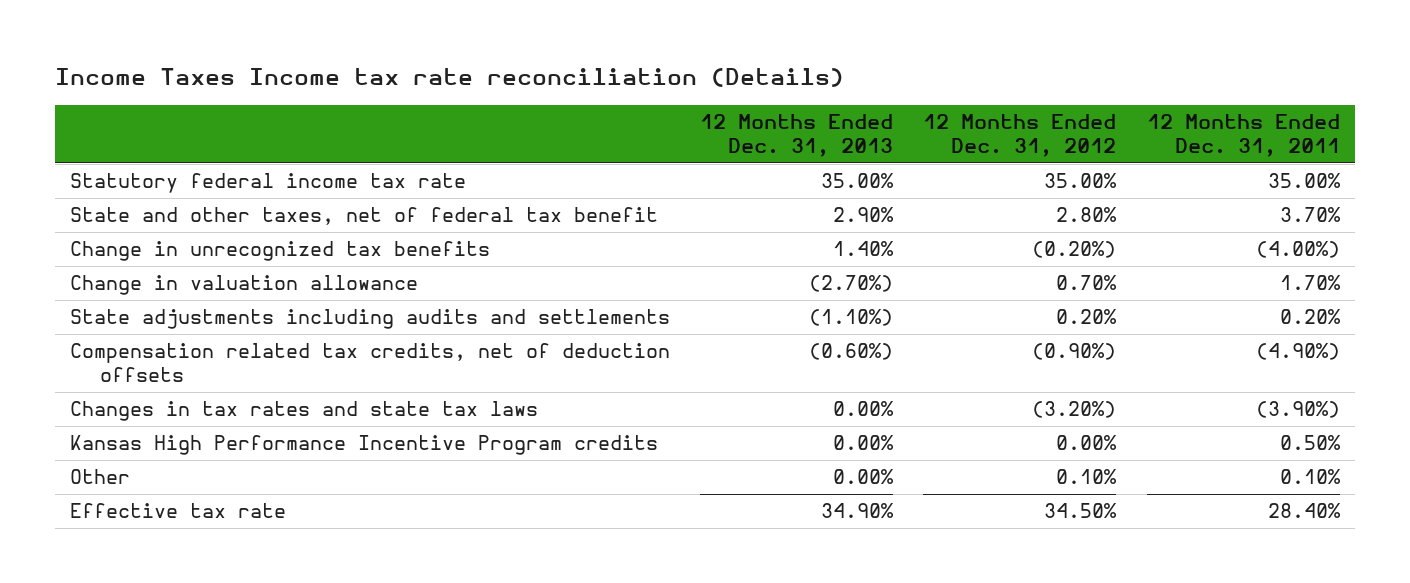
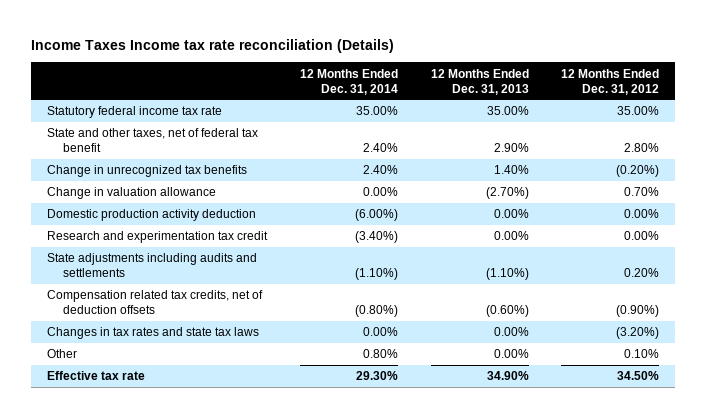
- | 12 Months Ended Dec. 31, 2013 | 12 Months Ended Dec. 31, 2012 | 12 Months Ended Dec. 31, 2011
+ | 12 Months Ended Dec. 31, 2014 | 12 Months Ended Dec. 31, 2013 | 12 Months Ended Dec. 31, 2012
+ Domestic production activity deduction | (6.00%) | 0.00% | 0.00%
+ Research and experimentation tax credit | (3.40%) | 0.00% | 0.00%
- Kansas High Performance Incentive Program credits | 0.00% | 0.00% | 0.50%

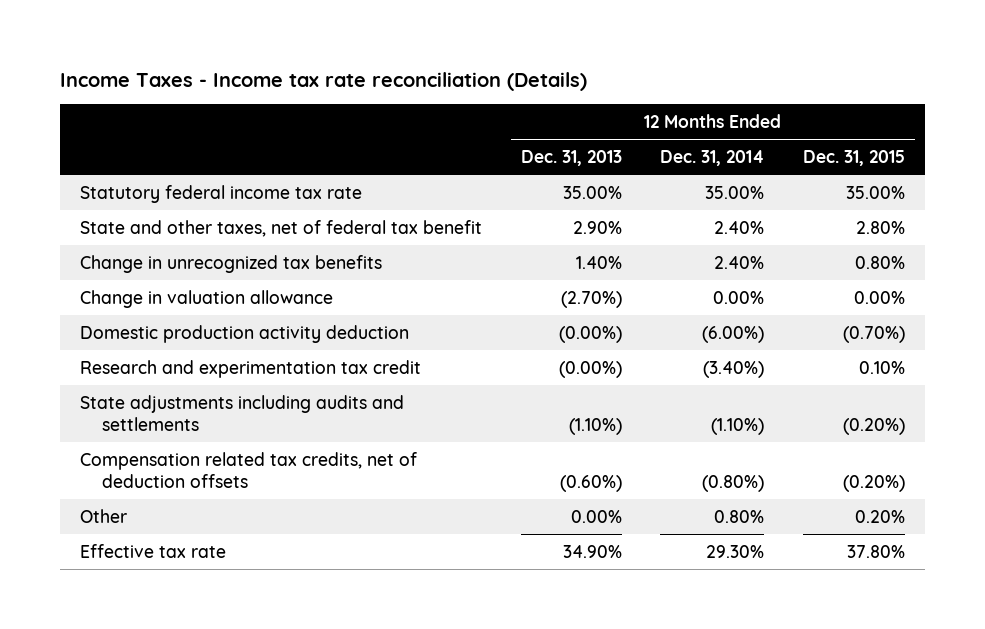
- Income Taxes Income tax rate reconciliation (Details)
+ Income Taxes - Income tax rate reconciliation (Details)
- | 12 Months Ended Dec. 31, 2014 | 12 Months Ended Dec. 31, 2013 | 12 Months Ended Dec. 31, 2012
+ | 12 Months Ended Dec. 31, 2013 | 12 Months Ended Dec. 31, 2014 | 12 Months Ended Dec. 31, 2015
- Domestic production activity deduction | (6.00%) | 0.00% | 0.00%
- Research and experimentation tax credit | (3.40%) | 0.00% | 0.00%
+ Domestic production activity deduction | (0.00%) | (6.00%) | (0.70%)
+ Research and experimentation tax credit | (0.00%) | (3.40%) | 0.10%
- Changes in tax rates and state tax laws | 0.00% | 0.00% | (3.20%)

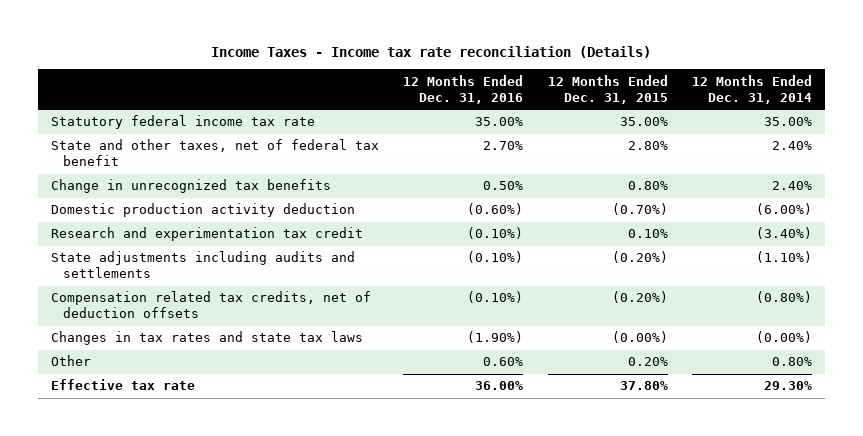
- | 12 Months Ended Dec. 31, 2013 | 12 Months Ended Dec. 31, 2014 | 12 Months Ended Dec. 31, 2015
+ | 12 Months Ended Dec. 31, 2016 | 12 Months Ended Dec. 31, 2015 | 12 Months Ended Dec. 31, 2014
- Change in valuation allowance | (2.70%) | 0.00% | 0.00%
+ Changes in tax rates and state tax laws | (1.90%) | (0.00%) | (0.00%)

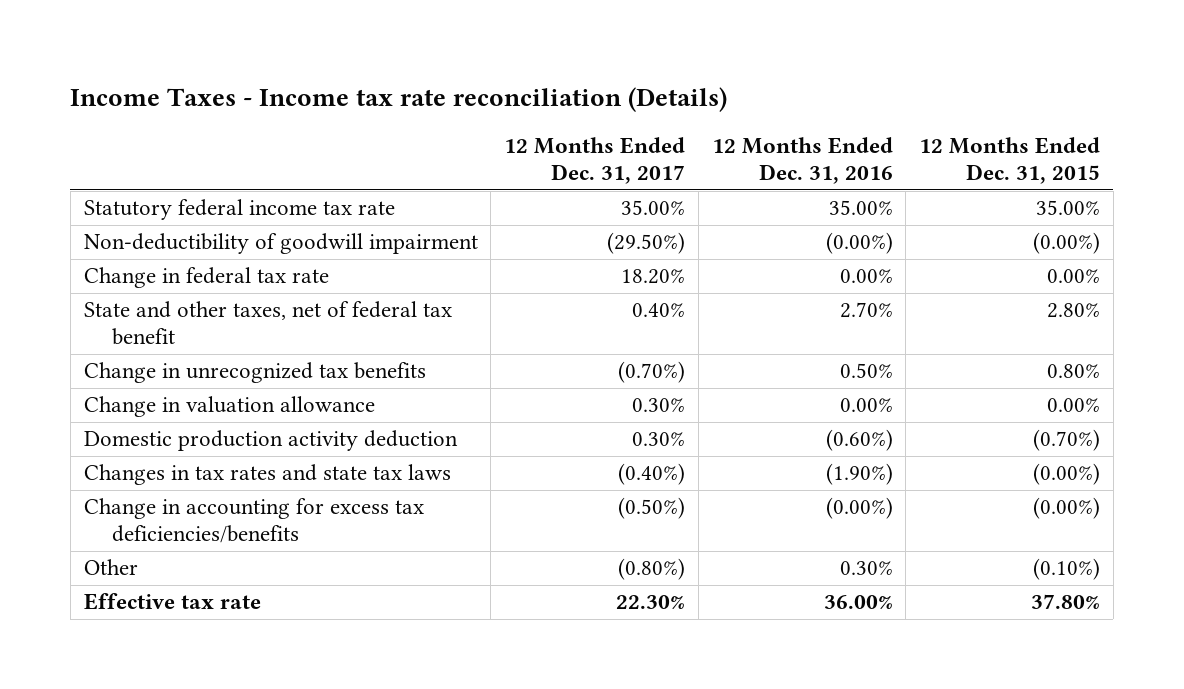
- | 12 Months Ended Dec. 31, 2016 | 12 Months Ended Dec. 31, 2015 | 12 Months Ended Dec. 31, 2014
+ | 12 Months Ended Dec. 31, 2017 | 12 Months Ended Dec. 31, 2016 | 12 Months Ended Dec. 31, 2015
+ Non-deductibility of goodwill impairment | (29.50%) | (0.00%) | (0.00%)
+ Change in federal tax rate | 18.20% | 0.00% | 0.00%
+ Change in valuation allowance | 0.30% | 0.00% | 0.00%
- Research and experimentation tax credit | (0.10%) | 0.10% | (3.40%)
- State adjustments including audits and settlements | (0.10%) | (0.20%) | (1.10%)
- Compensation related tax credits, net of deduction offsets | (0.10%) | (0.20%) | (0.80%)
- Other | 0.60% | 0.20% | 0.80%
+ Change in accounting for excess tax deficiencies/benefits | (0.50%) | (0.00%) | (0.00%)
+ Other | (0.80%) | 0.30% | (0.10%)

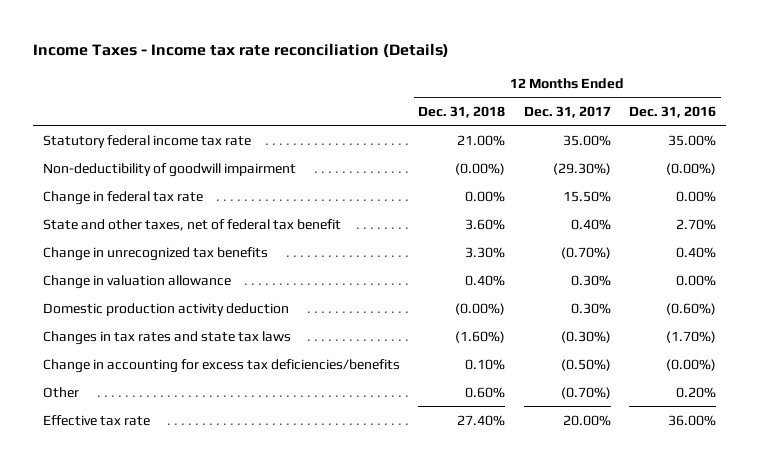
- | 12 Months Ended Dec. 31, 2017 | 12 Months Ended Dec. 31, 2016 | 12 Months Ended Dec. 31, 2015
+ | 12 Months Ended Dec. 31, 2018 | 12 Months Ended Dec. 31, 2017 | 12 Months Ended Dec. 31, 2016
- Non-deductibility of goodwill impairment | (29.50%) | (0.00%) | (0.00%)
- Change in federal tax rate | 18.20% | 0.00% | 0.00%
+ Non-deductibility of goodwill impairment | (0.00%) | (29.30%) | (0.00%)
+ Change in federal tax rate | 0.00% | 15.50% | 0.00%
- Change in unrecognized tax benefits | (0.70%) | 0.50% | 0.80%
+ Change in unrecognized tax benefits | 3.30% | (0.70%) | 0.40%
- Changes in tax rates and state tax laws | (0.40%) | (1.90%) | (0.00%)
+ Changes in tax rates and state tax laws | (1.60%) | (0.30%) | (1.70%)
- Other | (0.80%) | 0.30% | (0.10%)
- Effective tax rate | 22.30% | 36.00% | 37.80%
+ Other | 0.60% | (0.70%) | 0.20%
+ Effective tax rate | 27.40% | 20.00% | 36.00%

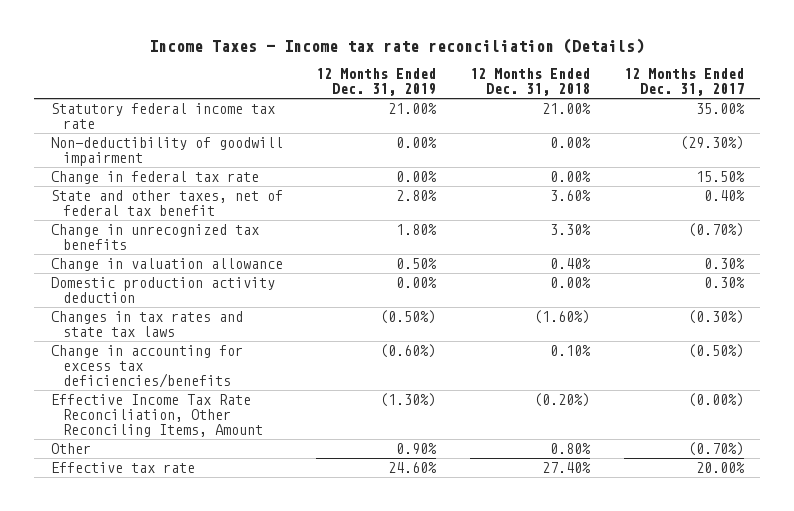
- | 12 Months Ended Dec. 31, 2018 | 12 Months Ended Dec. 31, 2017 | 12 Months Ended Dec. 31, 2016
+ | 12 Months Ended Dec. 31, 2019 | 12 Months Ended Dec. 31, 2018 | 12 Months Ended Dec. 31, 2017
- Non-deductibility of goodwill impairment | (0.00%) | (29.30%) | (0.00%)
+ Non-deductibility of goodwill impairment | 0.00% | 0.00% | (29.30%)
- Domestic production activity deduction | (0.00%) | 0.30% | (0.60%)
+ Domestic production activity deduction | 0.00% | 0.00% | 0.30%
- Other | 0.60% | (0.70%) | 0.20%
+ Effective Income Tax Rate Reconciliation, Other Reconciling Items, Amount | (1.30%) | (0.20%) | (0.00%)
+ Other | 0.90% | 0.80% | (0.70%)

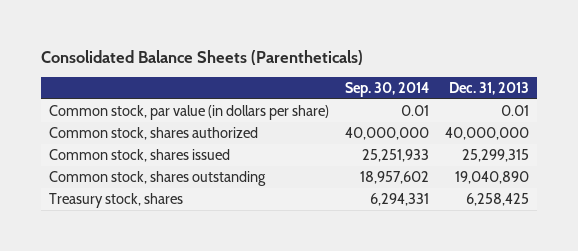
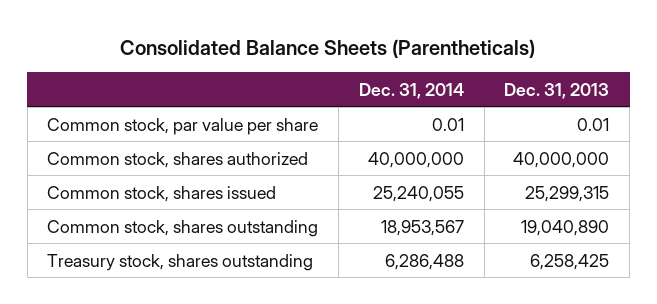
- | Sep. 30, 2014 | Dec. 31, 2013
+ | Dec. 31, 2014 | Dec. 31, 2013
- Common stock, par value (in dollars per share) | 0.01 | 0.01
+ Common stock, par value per share | 0.01 | 0.01
- Treasury stock, shares | 6,294,331 | 6,258,425
+ Treasury stock, shares outstanding | 6,286,488 | 6,258,425

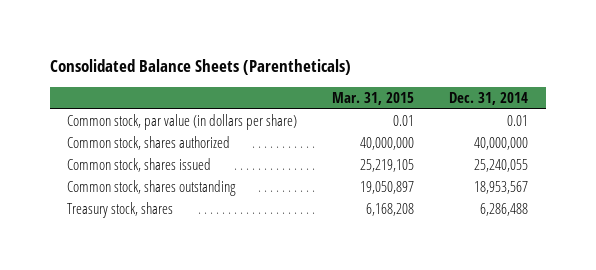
- | Dec. 31, 2014 | Dec. 31, 2013
+ | Mar. 31, 2015 | Dec. 31, 2014
- Common stock, par value per share | 0.01 | 0.01
+ Common stock, par value (in dollars per share) | 0.01 | 0.01
- Treasury stock, shares outstanding | 6,286,488 | 6,258,425
+ Treasury stock, shares | 6,168,208 | 6,286,488

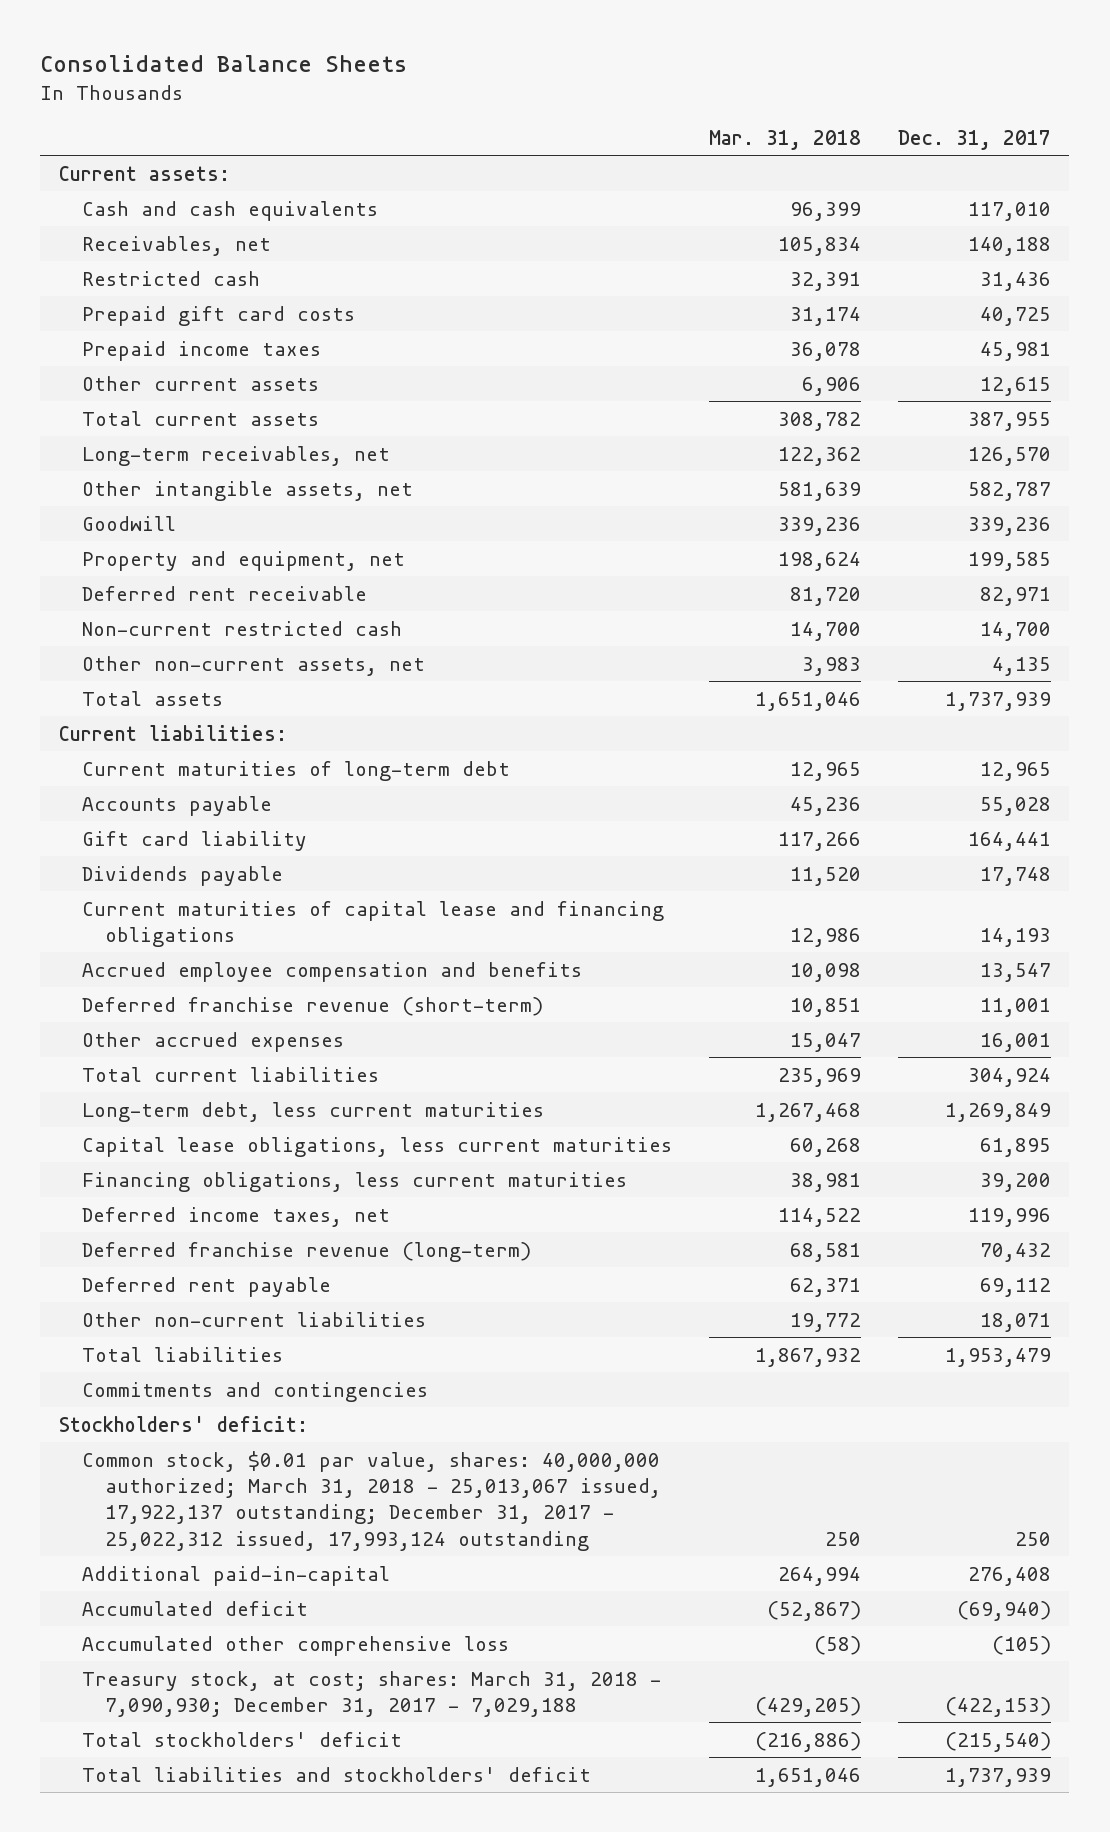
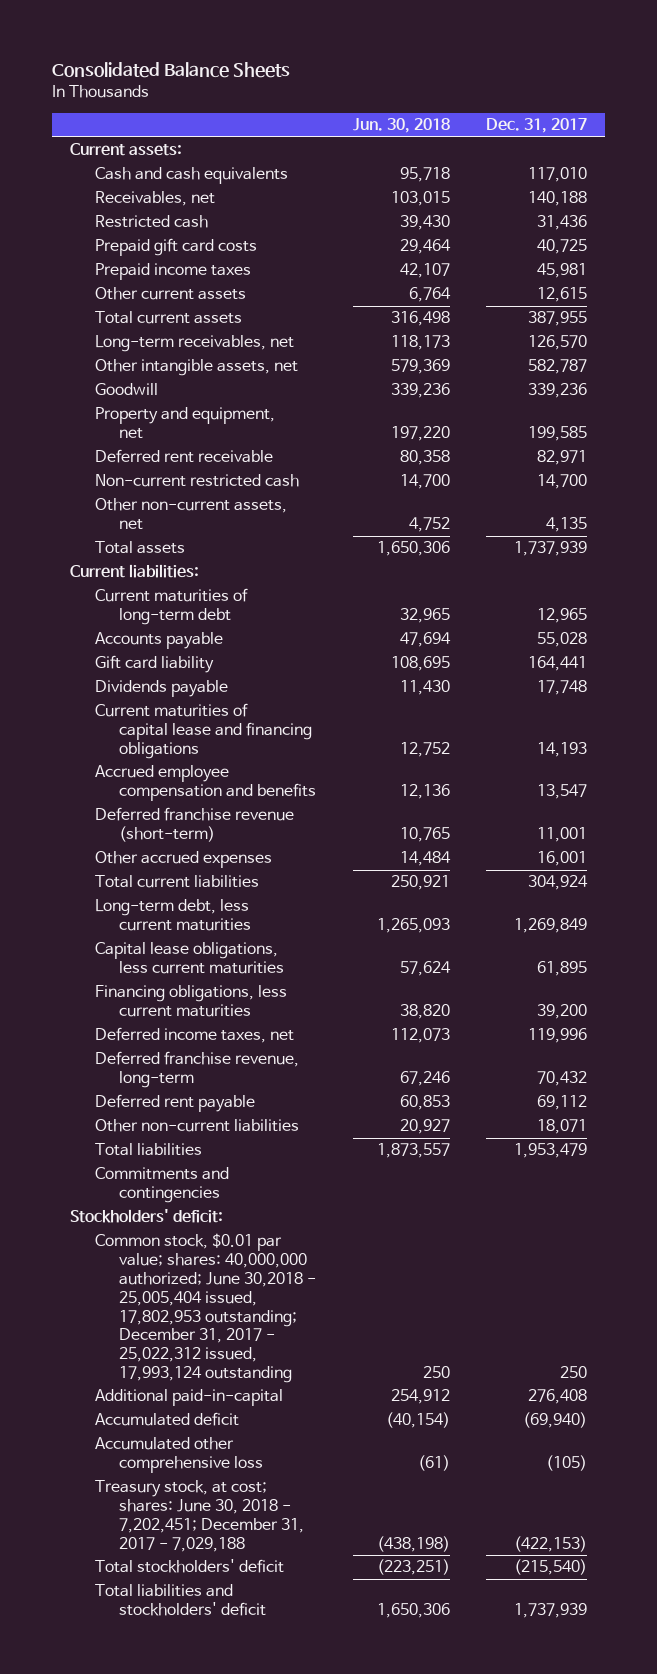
- | Mar. 31, 2018 | Dec. 31, 2017
+ | Jun. 30, 2018 | Dec. 31, 2017
- Deferred franchise revenue (long-term) | 68,581 | 70,432
+ Deferred franchise revenue, long-term | 67,246 | 70,432
- Common stock, $0.01 par value, shares: 40,000,000 authorized; March 31, 2018 - 25,013,067 issued, 17,922,137 outstanding; December 31, 2017 - 25,022,312 issued, 17,993,124 outstanding | 250 | 250
+ Common stock, $0.01 par value; shares: 40,000,000 authorized; June 30,2018 - 25,005,404 issued, 17,802,953 outstanding; December 31, 2017 - 25,022,312 issued, 17,993,124 outstanding | 250 | 250
- Treasury stock, at cost; shares: March 31, 2018 - 7,090,930; December 31, 2017 - 7,029,188 | (429,205) | (422,153)
+ Treasury stock, at cost; shares: June 30, 2018 - 7,202,451; December 31, 2017 - 7,029,188 | (438,198) | (422,153)

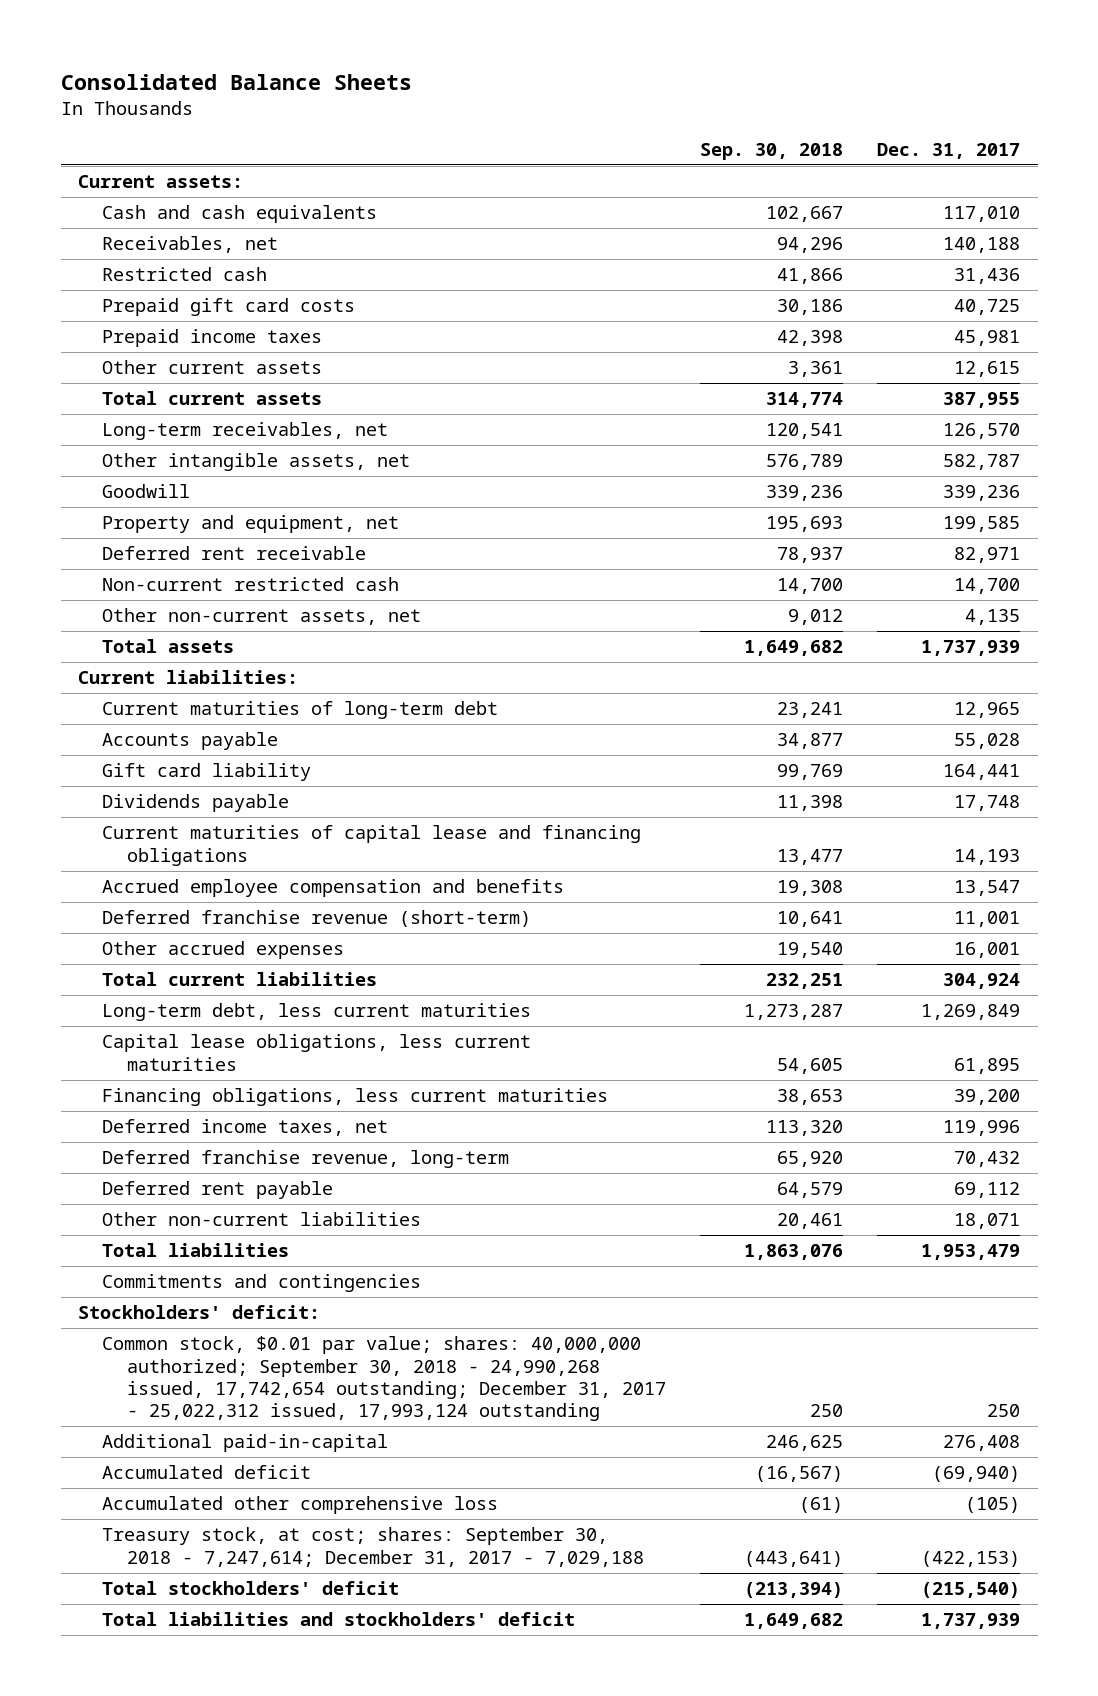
- | Jun. 30, 2018 | Dec. 31, 2017
+ | Sep. 30, 2018 | Dec. 31, 2017
- Common stock, $0.01 par value; shares: 40,000,000 authorized; June 30,2018 - 25,005,404 issued, 17,802,953 outstanding; December 31, 2017 - 25,022,312 issued, 17,993,124 outstanding | 250 | 250
+ Common stock, $0.01 par value; shares: 40,000,000 authorized; September 30, 2018 - 24,990,268 issued, 17,742,654 outstanding; December 31, 2017 - 25,022,312 issued, 17,993,124 outstanding | 250 | 250
- Treasury stock, at cost; shares: June 30, 2018 - 7,202,451; December 31, 2017 - 7,029,188 | (438,198) | (422,153)
+ Treasury stock, at cost; shares: September 30, 2018 - 7,247,614; December 31, 2017 - 7,029,188 | (443,641) | (422,153)

